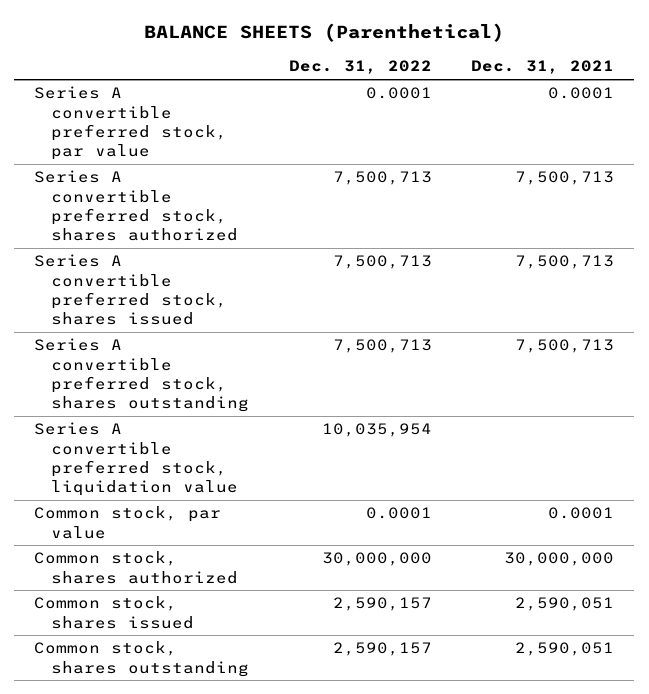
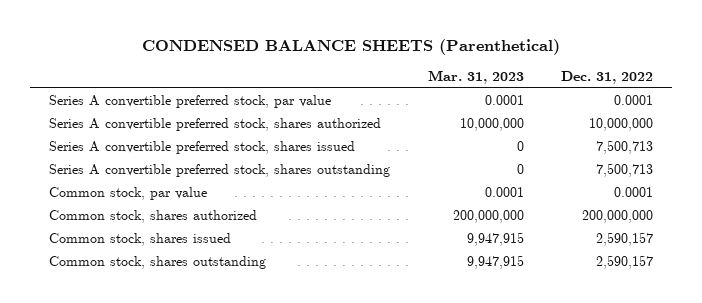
- BALANCE SHEETS (Parenthetical)
+ CONDENSED BALANCE SHEETS (Parenthetical)
- | Dec. 31, 2022 | Dec. 31, 2021
+ | Mar. 31, 2023 | Dec. 31, 2022
- Series A convertible preferred stock, shares authorized | 7,500,713 | 7,500,713
+ Series A convertible preferred stock, shares authorized | 10,000,000 | 10,000,000
- Series A convertible preferred stock, liquidation value | 10,035,954 |
- Common stock, shares authorized | 30,000,000 | 30,000,000
+ Common stock, shares authorized | 200,000,000 | 200,000,000

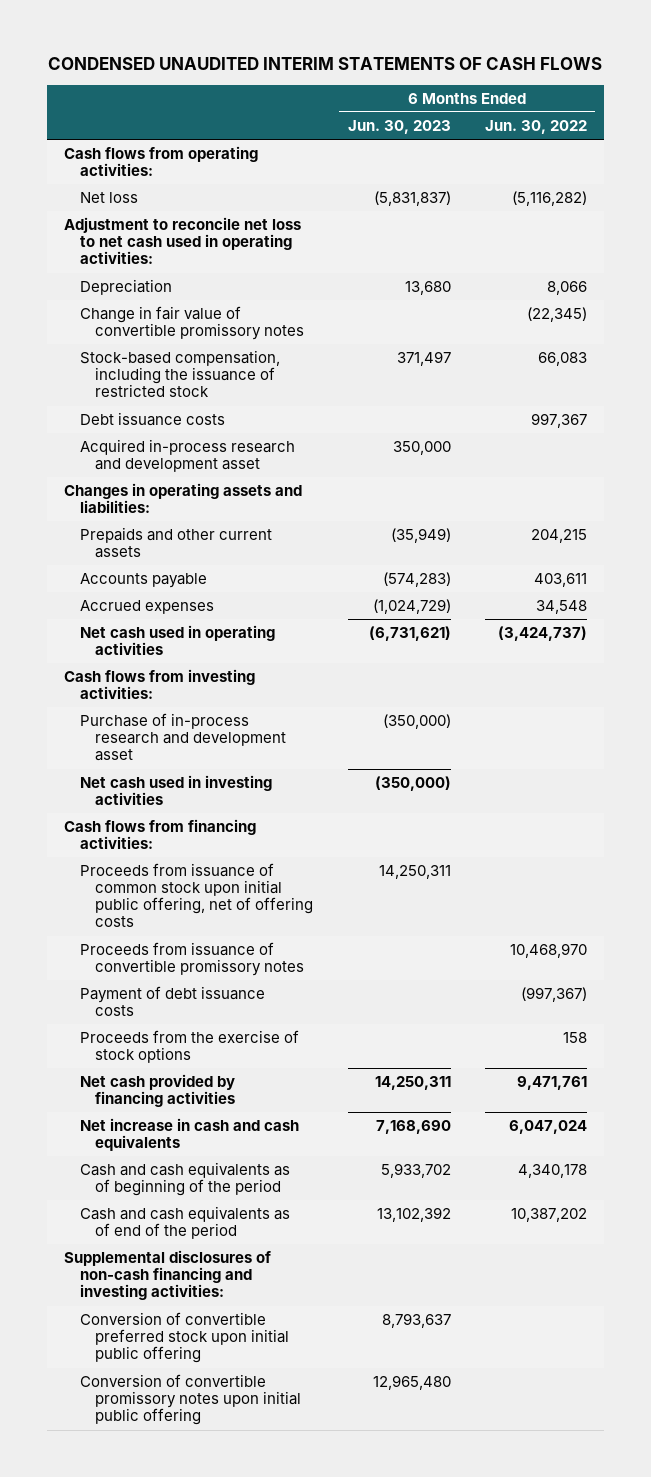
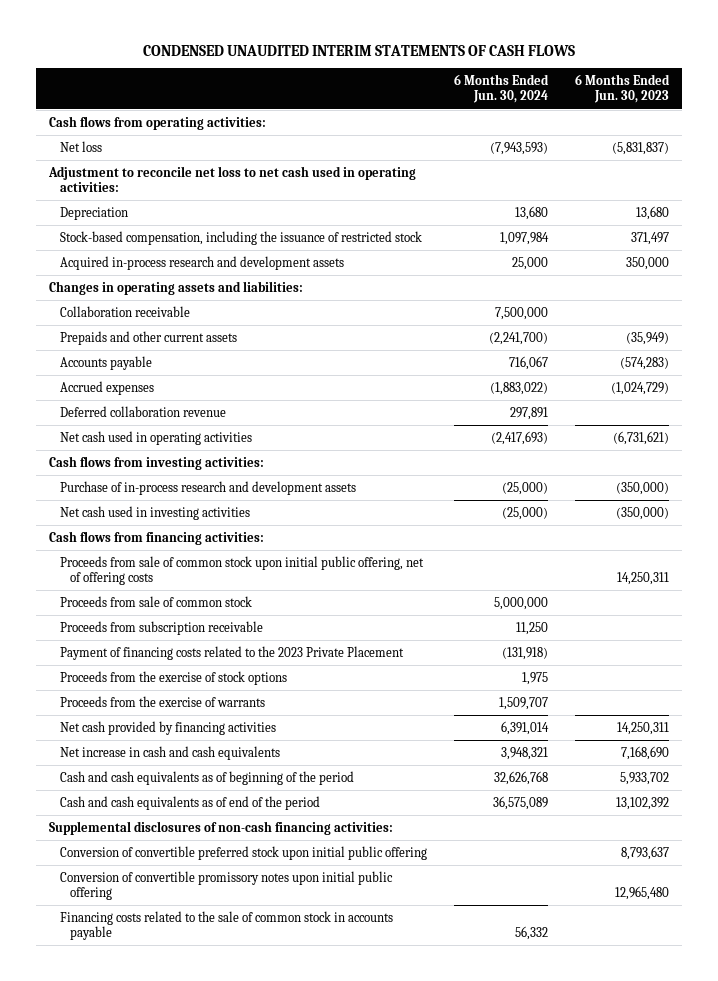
- | 6 Months Ended Jun. 30, 2023 | 6 Months Ended Jun. 30, 2022
+ | 6 Months Ended Jun. 30, 2024 | 6 Months Ended Jun. 30, 2023
- Change in fair value of convertible promissory notes | | (22,345)
- Debt issuance costs | | 997,367
- Acquired in-process research and development asset | 350,000 |
+ Acquired in-process research and development assets | 25,000 | 350,000
+ Collaboration receivable | 7,500,000 |
+ Deferred collaboration revenue | 297,891 |
- Purchase of in-process research and development asset | (350,000) |
+ Purchase of in-process research and development assets | (25,000) | (350,000)
- Proceeds from issuance of common stock upon initial public offering, net of offering costs | 14,250,311 |
- Proceeds from issuance of convertible promissory notes | | 10,468,970
- Payment of debt issuance costs | | (997,367)
+ Proceeds from sale of common stock upon initial public offering, net of offering costs | | 14,250,311
+ Proceeds from sale of common stock | 5,000,000 |
+ Proceeds from subscription receivable | 11,250 |
+ Payment of financing costs related to the 2023 Private Placement | (131,918) |
+ Proceeds from the exercise of warrants | 1,509,707 |
- Supplemental disclosures of non-cash financing and investing activities:
+ Supplemental disclosures of non-cash financing activities:
+ Financing costs related to the sale of common stock in accounts payable | 56,332 |

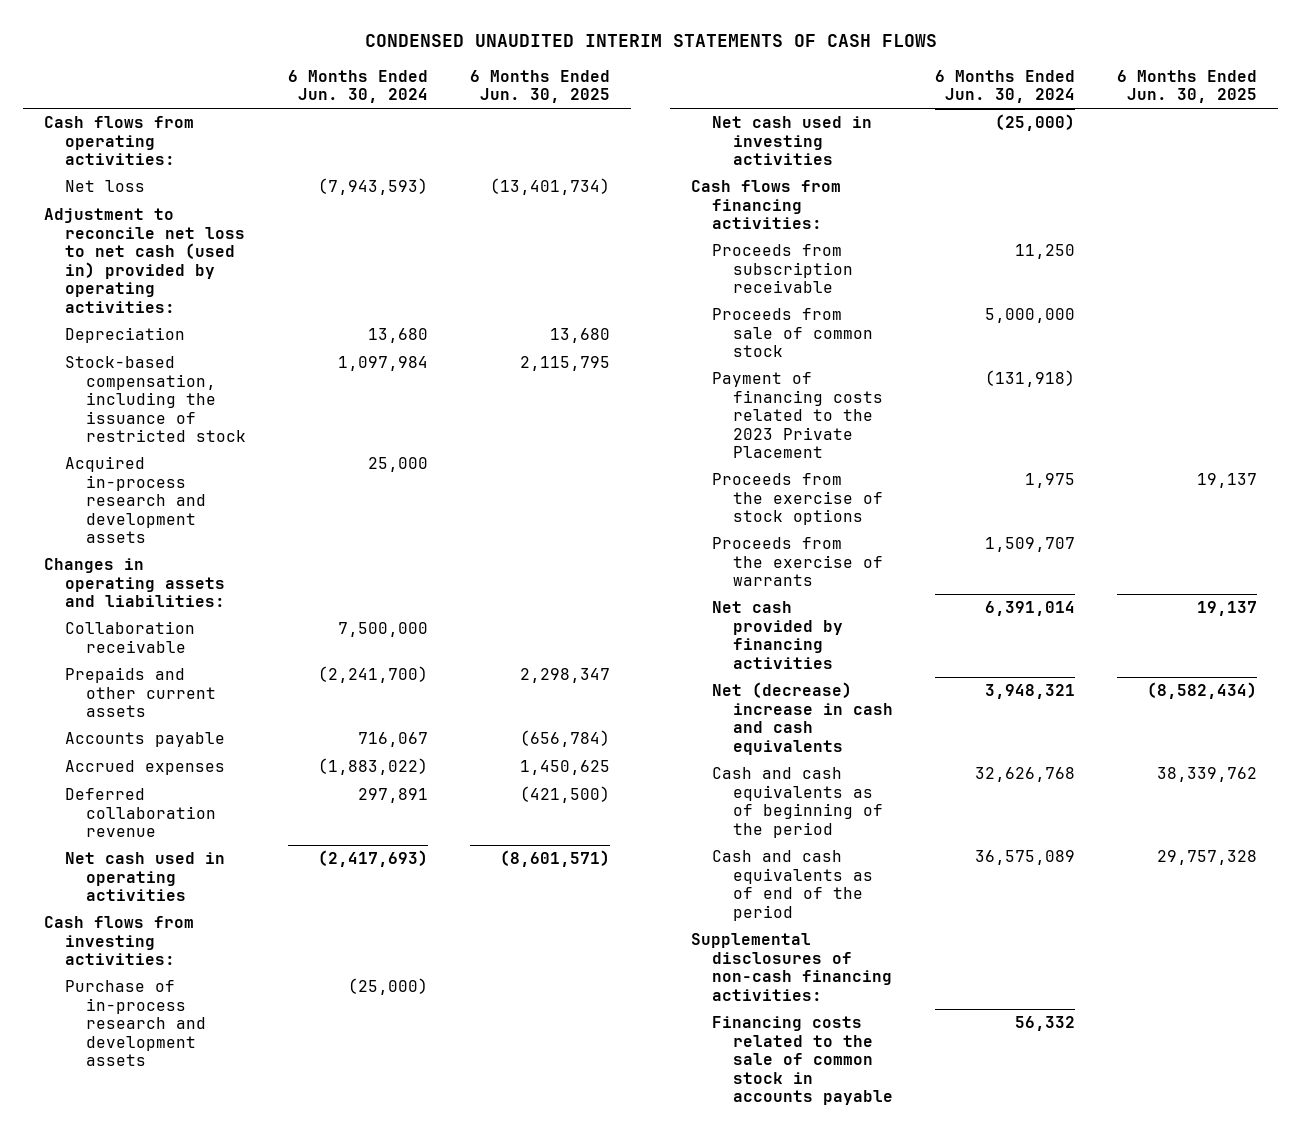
- | 6 Months Ended Jun. 30, 2024 | 6 Months Ended Jun. 30, 2023
+ | 6 Months Ended Jun. 30, 2024 | 6 Months Ended Jun. 30, 2025
- Adjustment to reconcile net loss to net cash used in operating activities:
+ Adjustment to reconcile net loss to net cash (used in) provided by operating activities:
- Proceeds from sale of common stock upon initial public offering, net of offering costs | | 14,250,311
moved down: Proceeds from sale of common stock | 5,000,000 |
- Net increase in cash and cash equivalents | 3,948,321 | 7,168,690
+ Net (decrease) increase in cash and cash equivalents | 3,948,321 | (8,582,434)
- Conversion of convertible preferred stock upon initial public offering | | 8,793,637
- Conversion of convertible promissory notes upon initial public offering | | 12,965,480

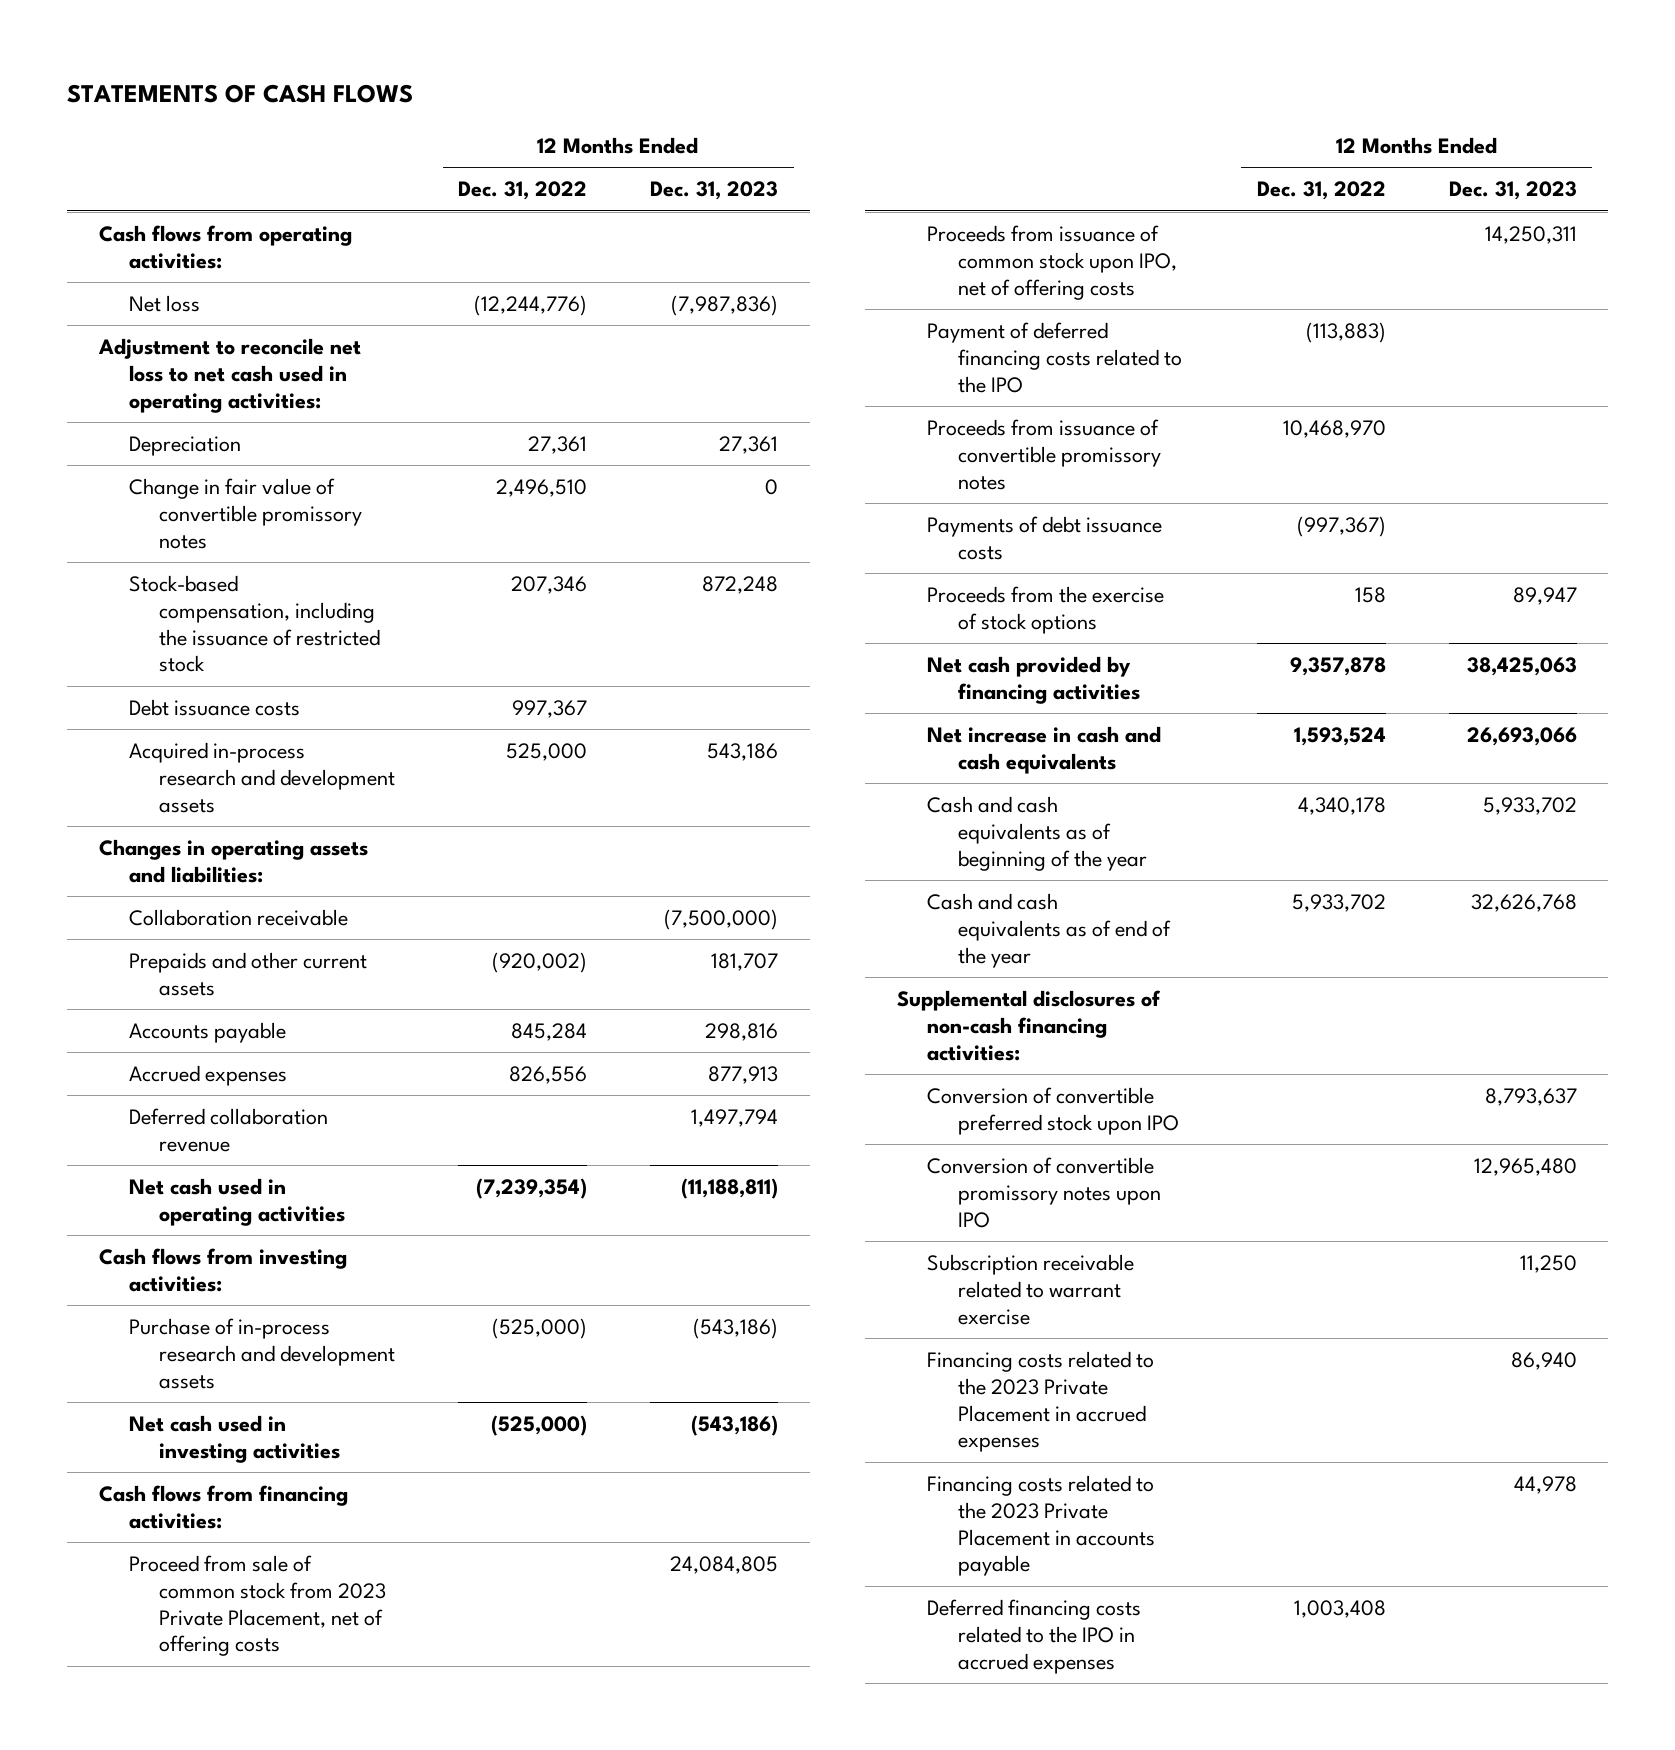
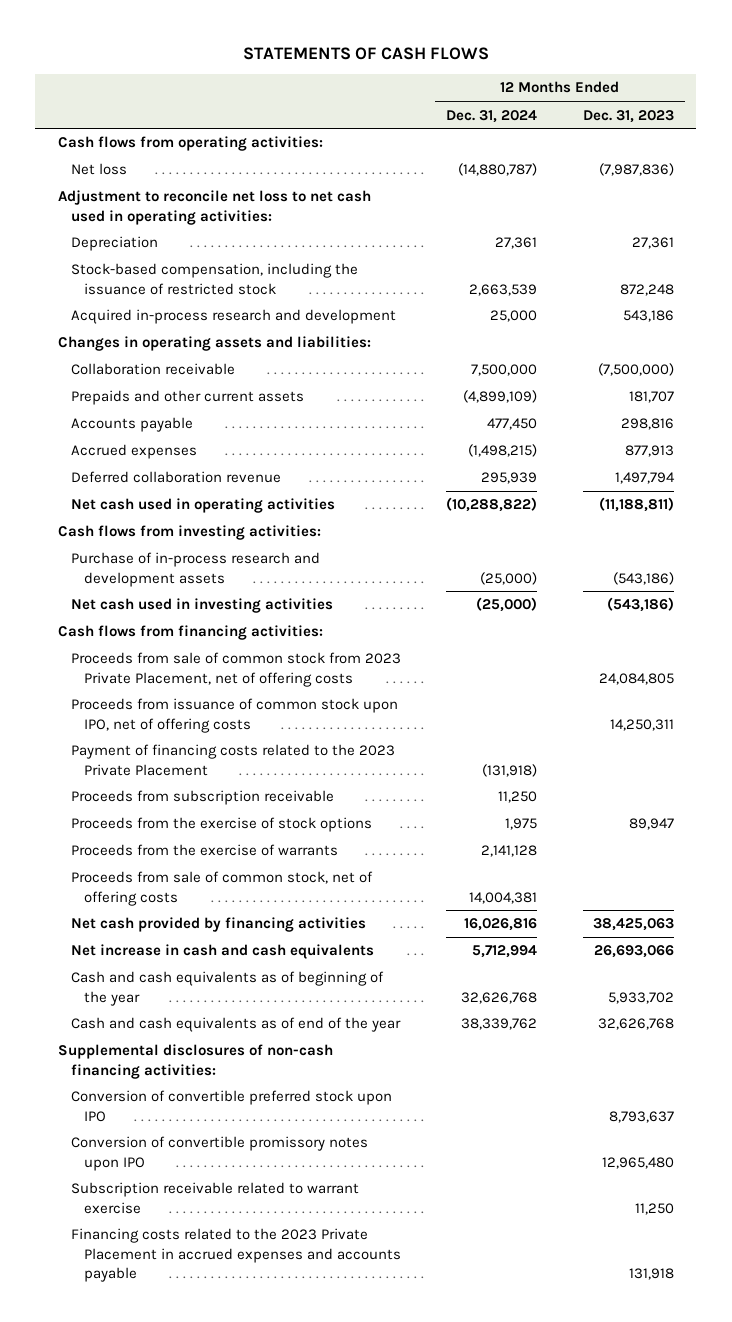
- | 12 Months Ended Dec. 31, 2022 | 12 Months Ended Dec. 31, 2023
+ | 12 Months Ended Dec. 31, 2024 | 12 Months Ended Dec. 31, 2023
- Change in fair value of convertible promissory notes | 2,496,510 | 0
- Debt issuance costs | 997,367 |
- Acquired in-process research and development assets | 525,000 | 543,186
+ Acquired in-process research and development | 25,000 | 543,186
- Proceed from sale of common stock from 2023 Private Placement, net of offering costs | | 24,084,805
+ Proceeds from sale of common stock from 2023 Private Placement, net of offering costs | | 24,084,805
- Payment of deferred financing costs related to the IPO | (113,883) |
- Proceeds from issuance of convertible promissory notes | 10,468,970 |
- Payments of debt issuance costs | (997,367) |
+ Payment of financing costs related to the 2023 Private Placement | (131,918) |
+ Proceeds from subscription receivable | 11,250 |
+ Proceeds from the exercise of warrants | 2,141,128 |
+ Proceeds from sale of common stock, net of offering costs | 14,004,381 |
- Financing costs related to the 2023 Private Placement in accrued expenses | | 86,940
- Financing costs related to the 2023 Private Placement in accounts payable | | 44,978
- Deferred financing costs related to the IPO in accrued expenses | 1,003,408 |
+ Financing costs related to the 2023 Private Placement in accrued expenses and accounts payable | | 131,918

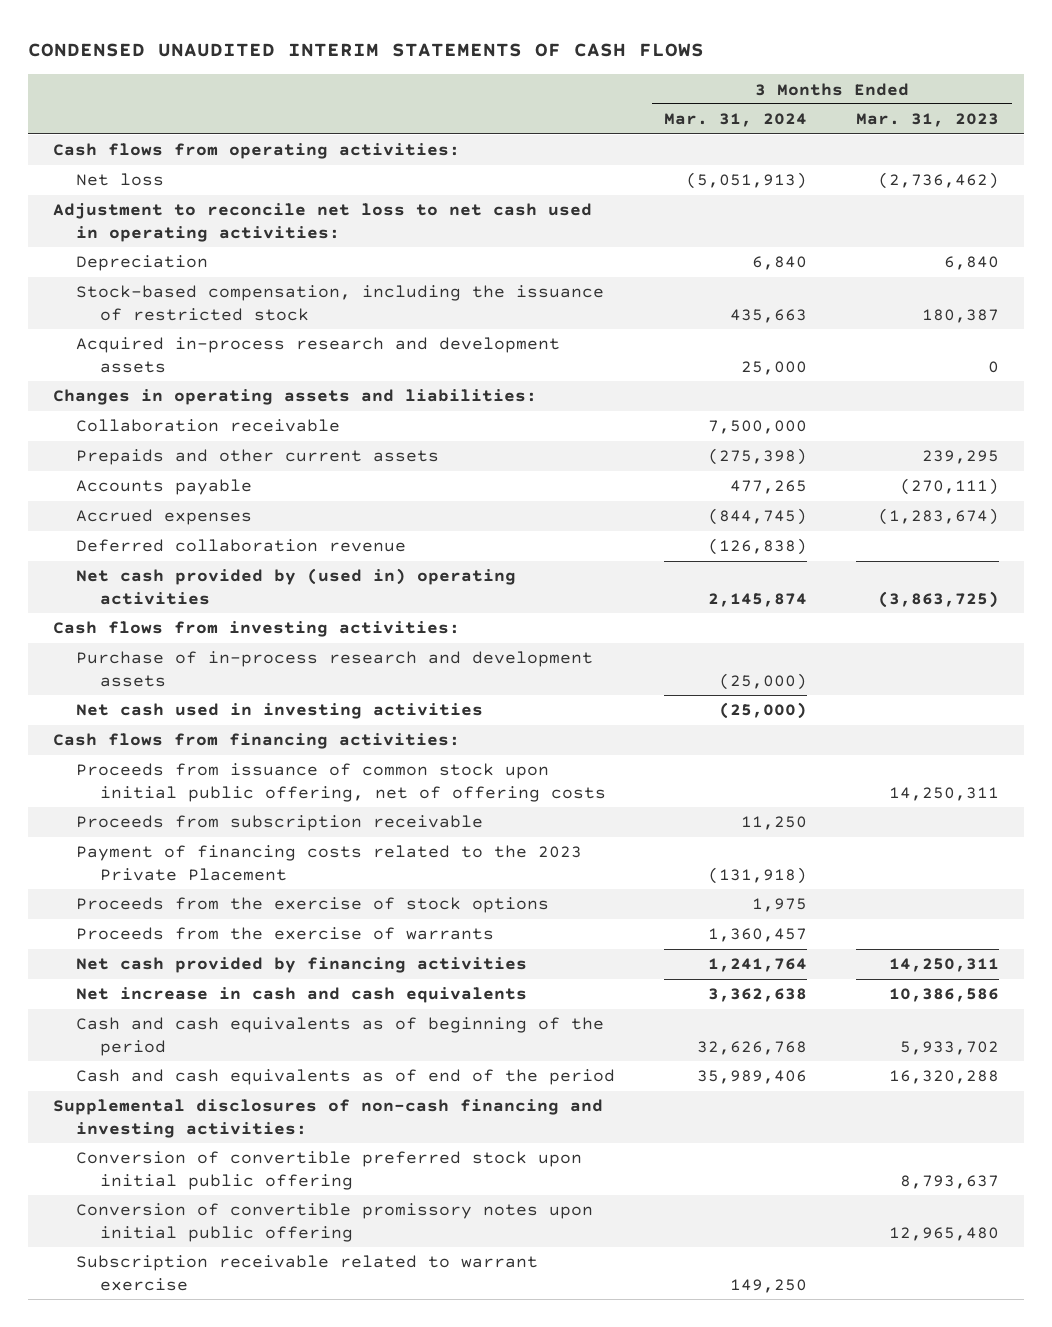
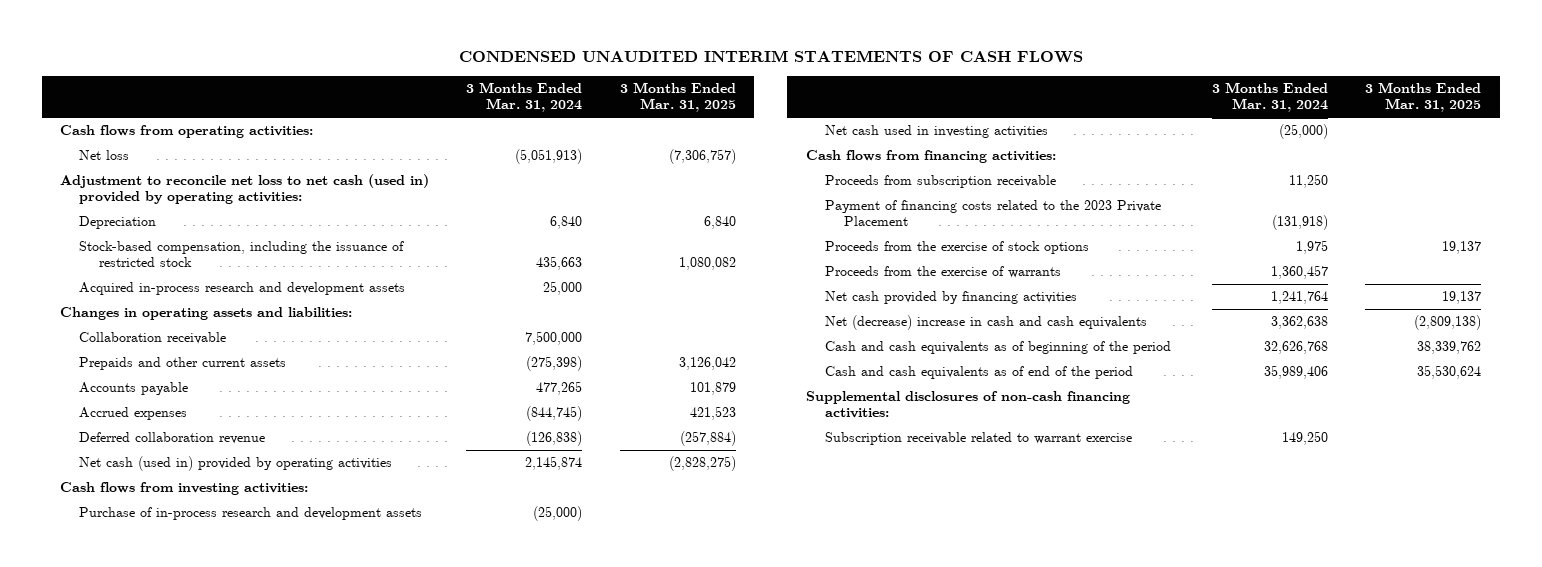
- | 3 Months Ended Mar. 31, 2024 | 3 Months Ended Mar. 31, 2023
+ | 3 Months Ended Mar. 31, 2024 | 3 Months Ended Mar. 31, 2025
- Adjustment to reconcile net loss to net cash used in operating activities:
+ Adjustment to reconcile net loss to net cash (used in) provided by operating activities:
- Net cash provided by (used in) operating activities | 2,145,874 | (3,863,725)
+ Net cash (used in) provided by operating activities | 2,145,874 | (2,828,275)
- Proceeds from issuance of common stock upon initial public offering, net of offering costs | | 14,250,311
- Net increase in cash and cash equivalents | 3,362,638 | 10,386,586
+ Net (decrease) increase in cash and cash equivalents | 3,362,638 | (2,809,138)
- Supplemental disclosures of non-cash financing and investing activities:
- Conversion of convertible preferred stock upon initial public offering | | 8,793,637
- Conversion of convertible promissory notes upon initial public offering | | 12,965,480
+ Supplemental disclosures of non-cash financing activities:

